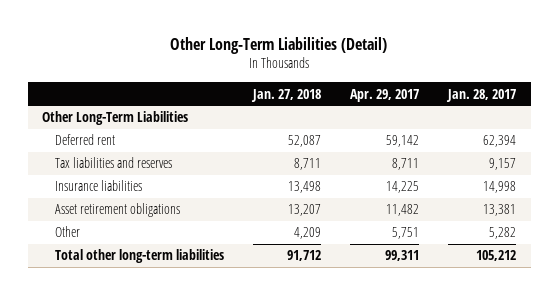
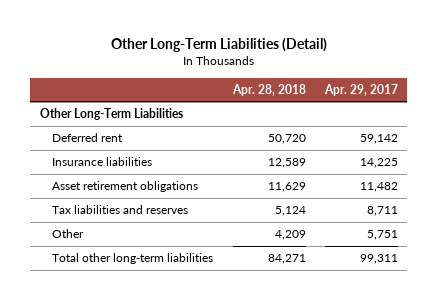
- | Jan. 27, 2018 | Apr. 29, 2017 | Jan. 28, 2017
+ | Apr. 28, 2018 | Apr. 29, 2017
moved down: Tax liabilities and reserves | 5,124 | 8,711

